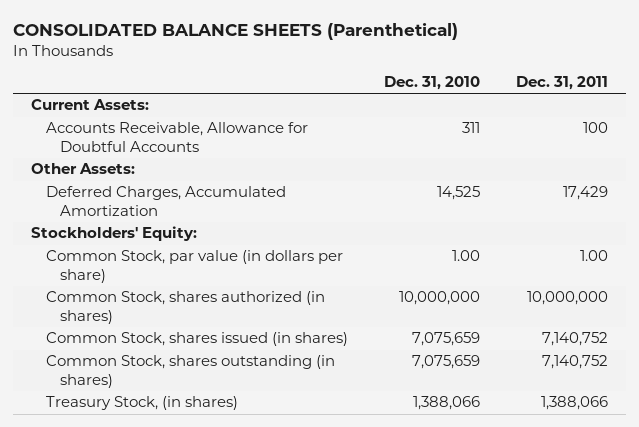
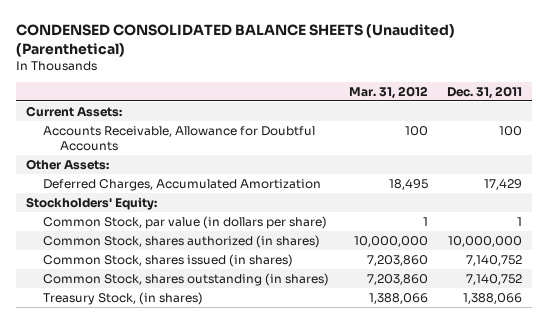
- CONSOLIDATED BALANCE SHEETS (Parenthetical)
+ CONDENSED CONSOLIDATED BALANCE SHEETS (Unaudited) (Parenthetical)
- | Dec. 31, 2010 | Dec. 31, 2011
+ | Mar. 31, 2012 | Dec. 31, 2011
- Common Stock, par value (in dollars per share) | 1.00 | 1.00
+ Common Stock, par value (in dollars per share) | 1 | 1

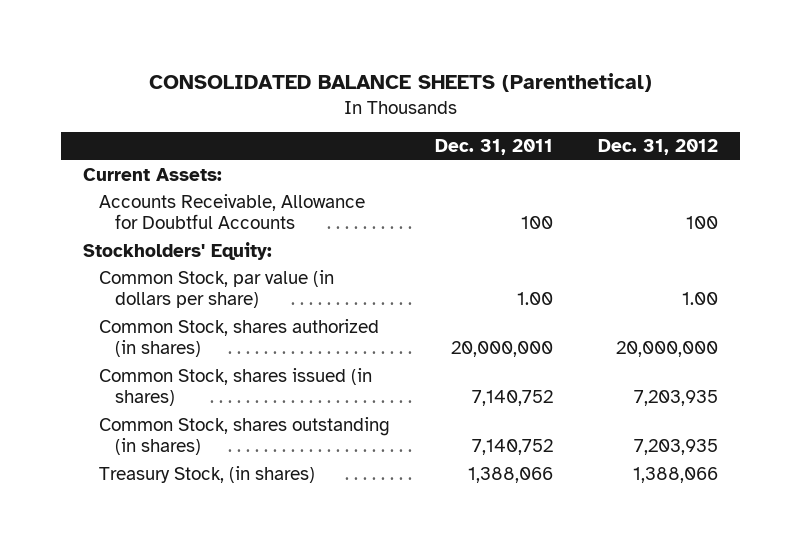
- CONDENSED CONSOLIDATED BALANCE SHEETS (Unaudited) (Parenthetical)
+ CONSOLIDATED BALANCE SHEETS (Parenthetical)
- | Mar. 31, 2012 | Dec. 31, 2011
+ | Dec. 31, 2011 | Dec. 31, 2012
- Other Assets:
- Deferred Charges, Accumulated Amortization | 18,495 | 17,429
- Common Stock, par value (in dollars per share) | 1 | 1
- Common Stock, shares authorized (in shares) | 10,000,000 | 10,000,000
+ Common Stock, par value (in dollars per share) | 1.00 | 1.00
+ Common Stock, shares authorized (in shares) | 20,000,000 | 20,000,000

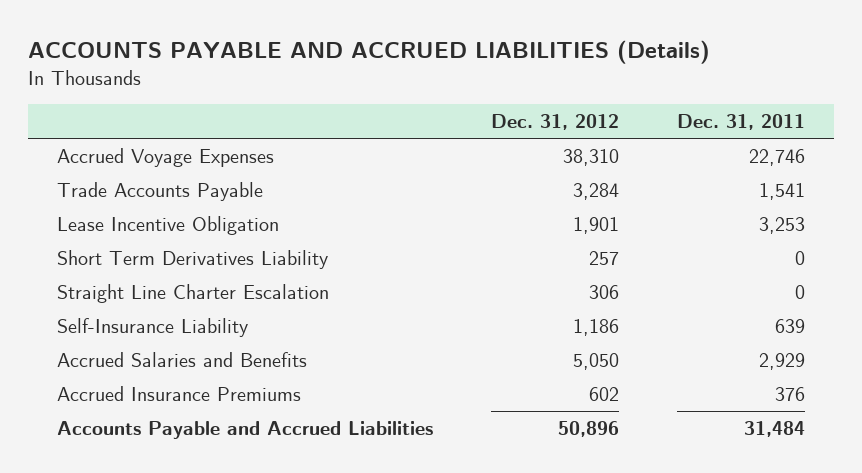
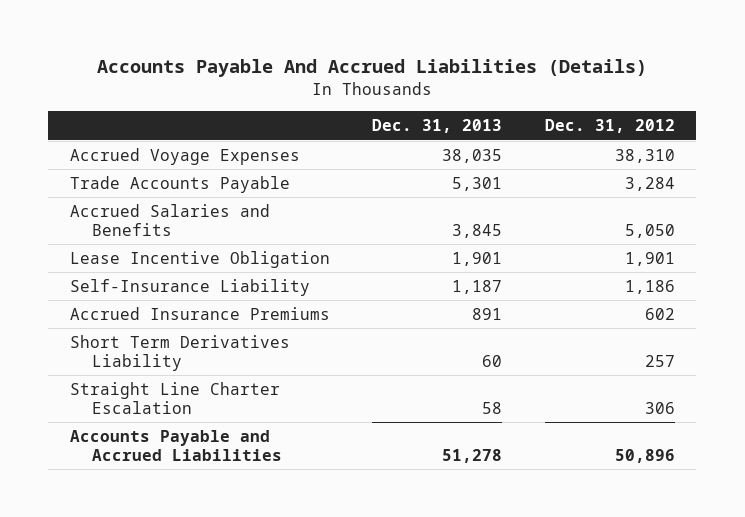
- ACCOUNTS PAYABLE AND ACCRUED LIABILITIES (Details)
+ Accounts Payable And Accrued Liabilities (Details)
- | Dec. 31, 2012 | Dec. 31, 2011
+ | Dec. 31, 2013 | Dec. 31, 2012
moved up: Accrued Salaries and Benefits | 3,845 | 5,050
moved down: Short Term Derivatives Liability | 60 | 257
moved down: Straight Line Charter Escalation | 58 | 306

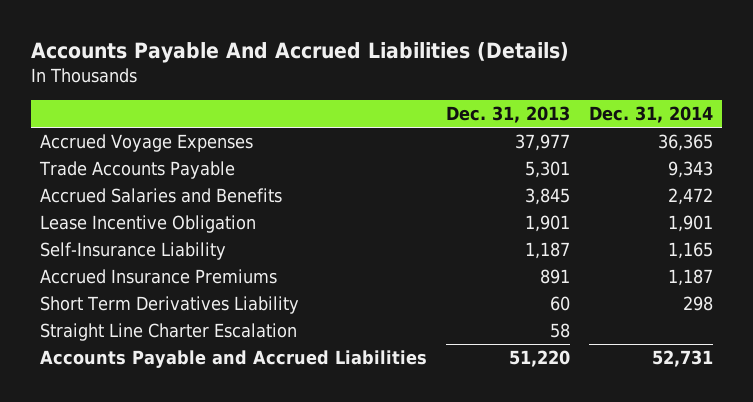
- | Dec. 31, 2013 | Dec. 31, 2012
+ | Dec. 31, 2013 | Dec. 31, 2014
- Accrued Voyage Expenses | 38,035 | 38,310
+ Accrued Voyage Expenses | 37,977 | 36,365
- Accounts Payable and Accrued Liabilities | 51,278 | 50,896
+ Accounts Payable and Accrued Liabilities | 51,220 | 52,731

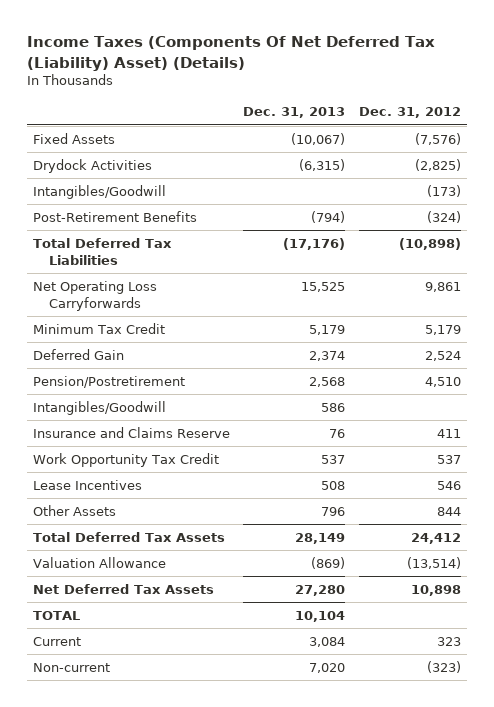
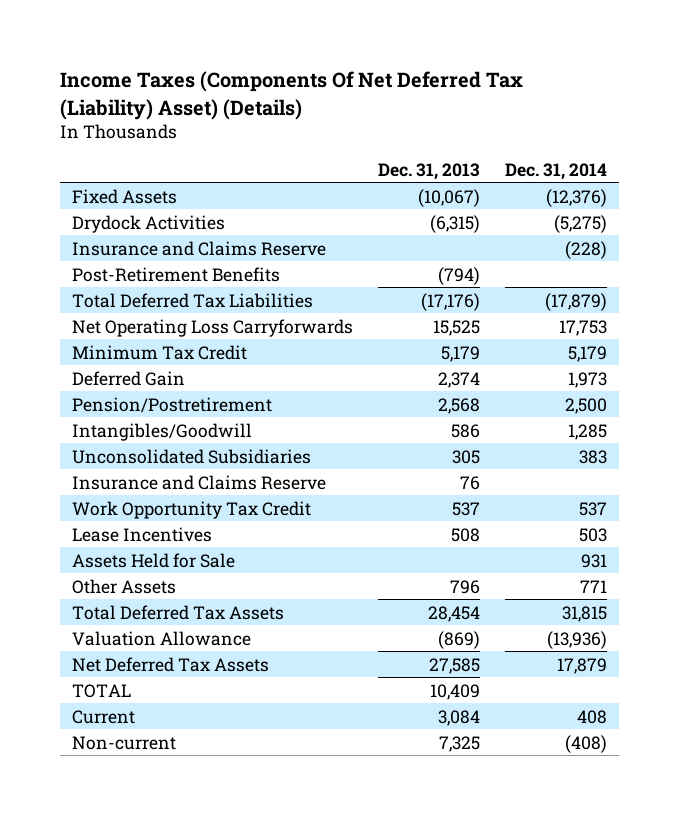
- | Dec. 31, 2013 | Dec. 31, 2012
+ | Dec. 31, 2013 | Dec. 31, 2014
- Intangibles/Goodwill | | (173)
+ Insurance and Claims Reserve | | (228)
+ Unconsolidated Subsidiaries | 305 | 383
+ Assets Held for Sale | | 931
- Total Deferred Tax Assets | 28,149 | 24,412
+ Total Deferred Tax Assets | 28,454 | 31,815
- Net Deferred Tax Assets | 27,280 | 10,898
- TOTAL | 10,104 |
+ Net Deferred Tax Assets | 27,585 | 17,879
+ TOTAL | 10,409 |
- Non-current | 7,020 | (323)
+ Non-current | 7,325 | (408)

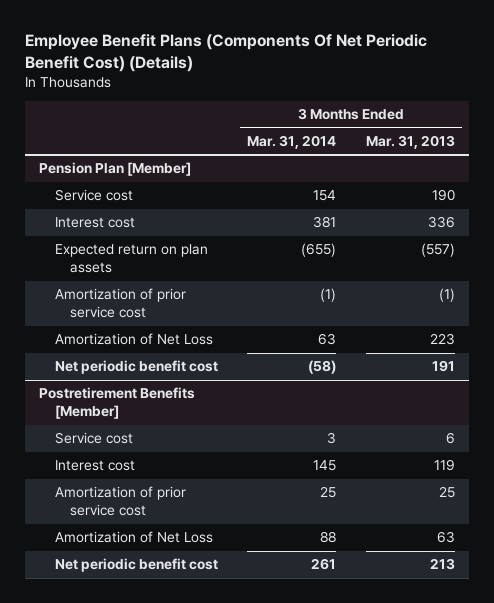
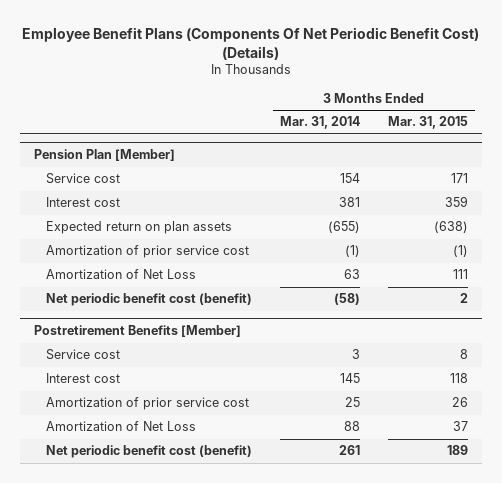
- | 3 Months Ended Mar. 31, 2014 | 3 Months Ended Mar. 31, 2013
+ | 3 Months Ended Mar. 31, 2014 | 3 Months Ended Mar. 31, 2015
@ Pension Plan [Member]
- Net periodic benefit cost | (58) | 191
+ Net periodic benefit cost (benefit) | (58) | 2
@ Postretirement Benefits [Member]
- Net periodic benefit cost | 261 | 213
+ Net periodic benefit cost (benefit) | 261 | 189

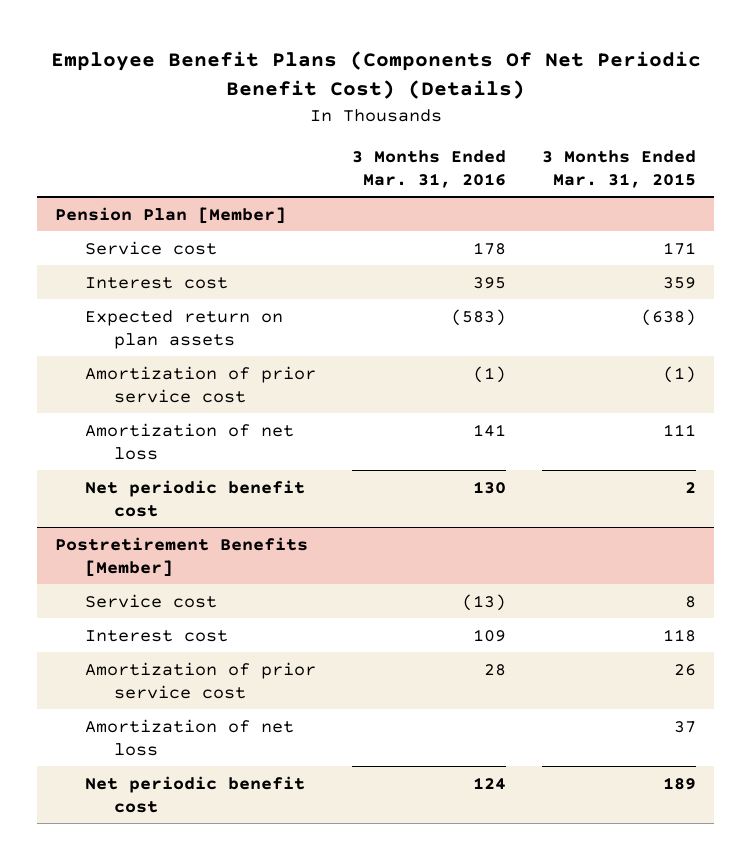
- | 3 Months Ended Mar. 31, 2014 | 3 Months Ended Mar. 31, 2015
+ | 3 Months Ended Mar. 31, 2016 | 3 Months Ended Mar. 31, 2015
@ Pension Plan [Member]
- Amortization of Net Loss | 63 | 111
- Net periodic benefit cost (benefit) | (58) | 2
+ Amortization of net loss | 141 | 111
+ Net periodic benefit cost | 130 | 2
@ Postretirement Benefits [Member]
- Amortization of Net Loss | 88 | 37
- Net periodic benefit cost (benefit) | 261 | 189
+ Amortization of net loss | | 37
+ Net periodic benefit cost | 124 | 189

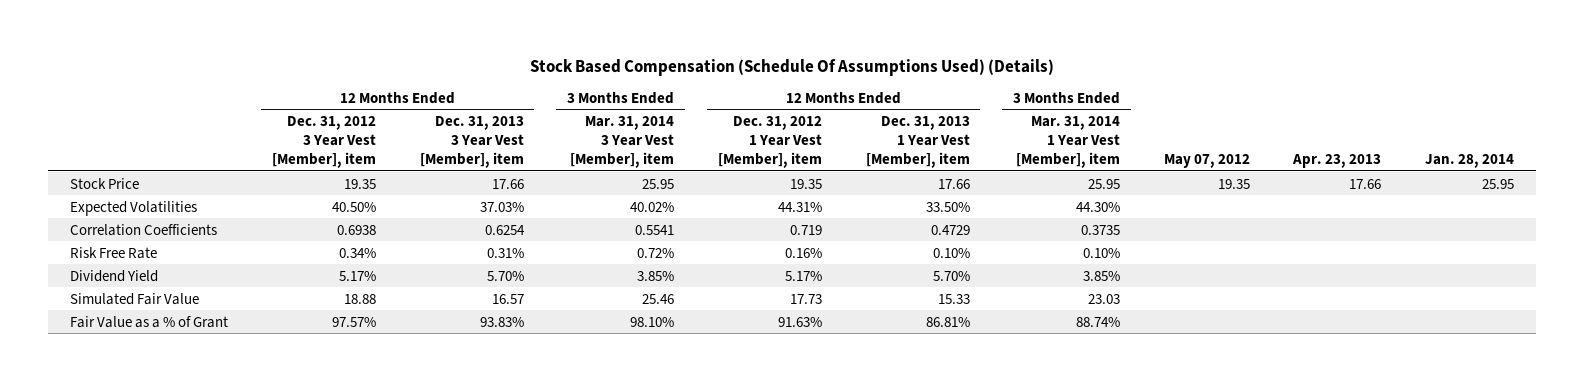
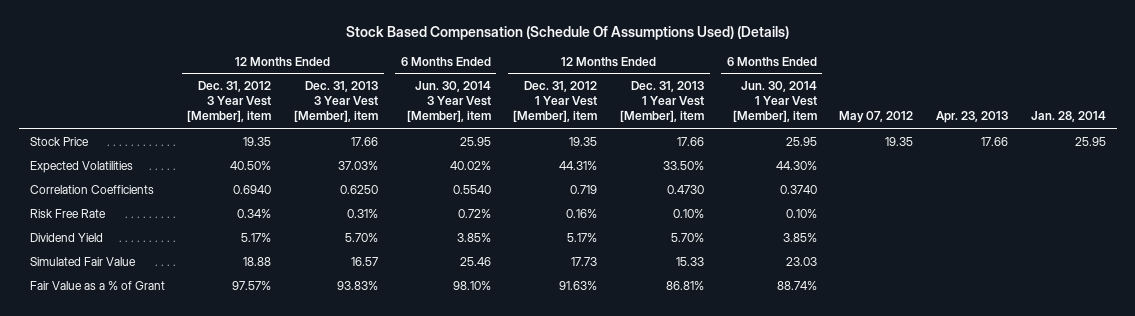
- | 12 Months Ended Dec. 31, 2012 3 Year Vest [Member], item | 12 Months Ended Dec. 31, 2013 3 Year Vest [Member], item | 3 Months Ended Mar. 31, 2014 3 Year Vest [Member], item | 12 Months Ended Dec. 31, 2012 1 Year Vest [Member], item | 12 Months Ended Dec. 31, 2013 1 Year Vest [Member], item | 3 Months Ended Mar. 31, 2014 1 Year Vest [Member], item | May 07, 2012 | Apr. 23, 2013 | Jan. 28, 2014
+ | 12 Months Ended Dec. 31, 2012 3 Year Vest [Member], item | 12 Months Ended Dec. 31, 2013 3 Year Vest [Member], item | 6 Months Ended Jun. 30, 2014 3 Year Vest [Member], item | 12 Months Ended Dec. 31, 2012 1 Year Vest [Member], item | 12 Months Ended Dec. 31, 2013 1 Year Vest [Member], item | 6 Months Ended Jun. 30, 2014 1 Year Vest [Member], item | May 07, 2012 | Apr. 23, 2013 | Jan. 28, 2014
- Correlation Coefficients | 0.6938 | 0.6254 | 0.5541 | 0.719 | 0.4729 | 0.3735 | | |
+ Correlation Coefficients | 0.6940 | 0.6250 | 0.5540 | 0.719 | 0.4730 | 0.3740 | | |

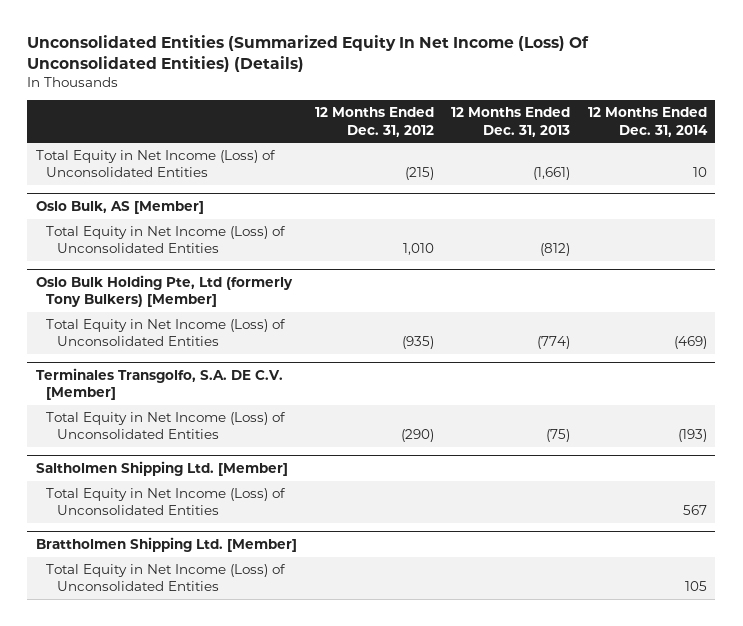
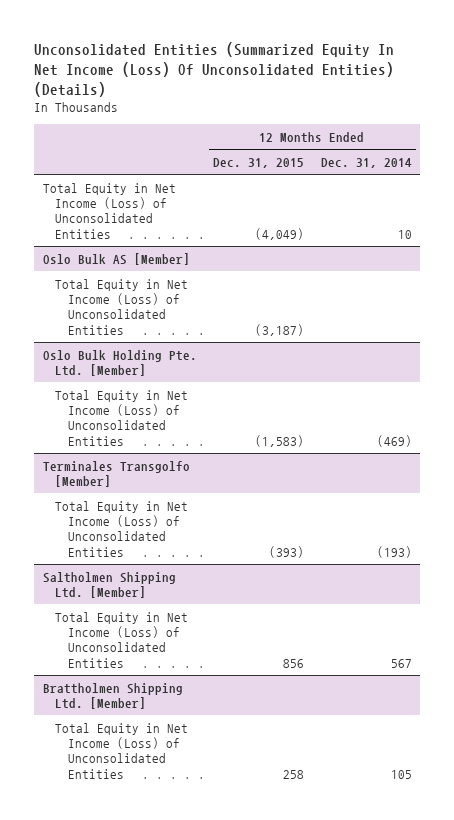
- | 12 Months Ended Dec. 31, 2012 | 12 Months Ended Dec. 31, 2013 | 12 Months Ended Dec. 31, 2014
+ | 12 Months Ended Dec. 31, 2015 | 12 Months Ended Dec. 31, 2014
- Oslo Bulk, AS [Member]
+ Oslo Bulk AS [Member]
- Oslo Bulk Holding Pte, Ltd (formerly Tony Bulkers) [Member]
+ Oslo Bulk Holding Pte. Ltd. [Member]
- Terminales Transgolfo, S.A. DE C.V. [Member]
+ Terminales Transgolfo [Member]

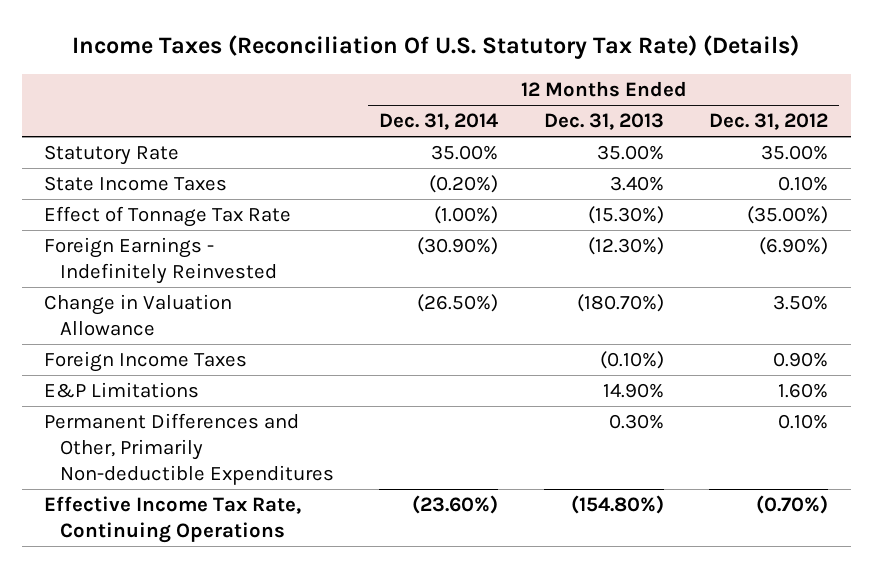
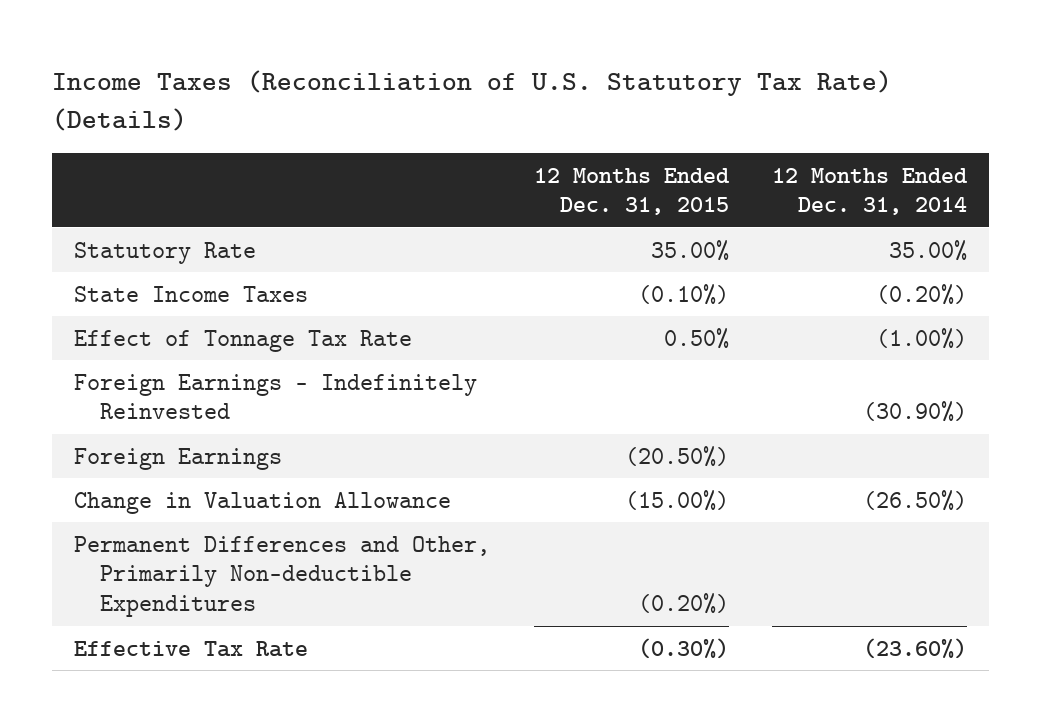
- Income Taxes (Reconciliation Of U.S. Statutory Tax Rate) (Details)
+ Income Taxes (Reconciliation of U.S. Statutory Tax Rate) (Details)
- | 12 Months Ended Dec. 31, 2014 | 12 Months Ended Dec. 31, 2013 | 12 Months Ended Dec. 31, 2012
+ | 12 Months Ended Dec. 31, 2015 | 12 Months Ended Dec. 31, 2014
+ Foreign Earnings | (20.50%) |
- Foreign Income Taxes | | (0.10%) | 0.90%
- E&P Limitations | | 14.90% | 1.60%
- Effective Income Tax Rate, Continuing Operations | (23.60%) | (154.80%) | (0.70%)
+ Effective Tax Rate | (0.30%) | (23.60%)

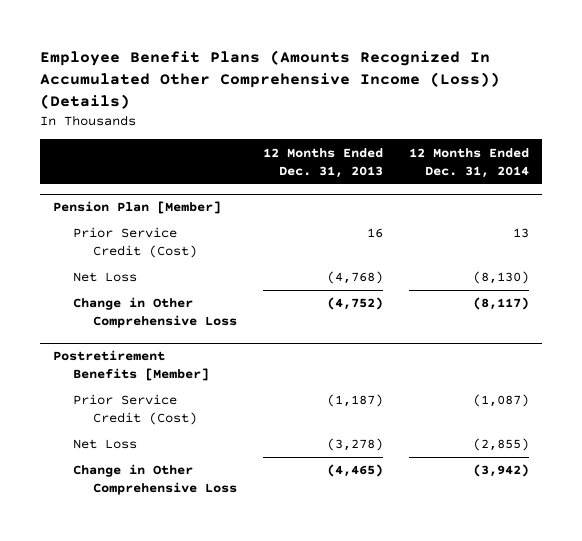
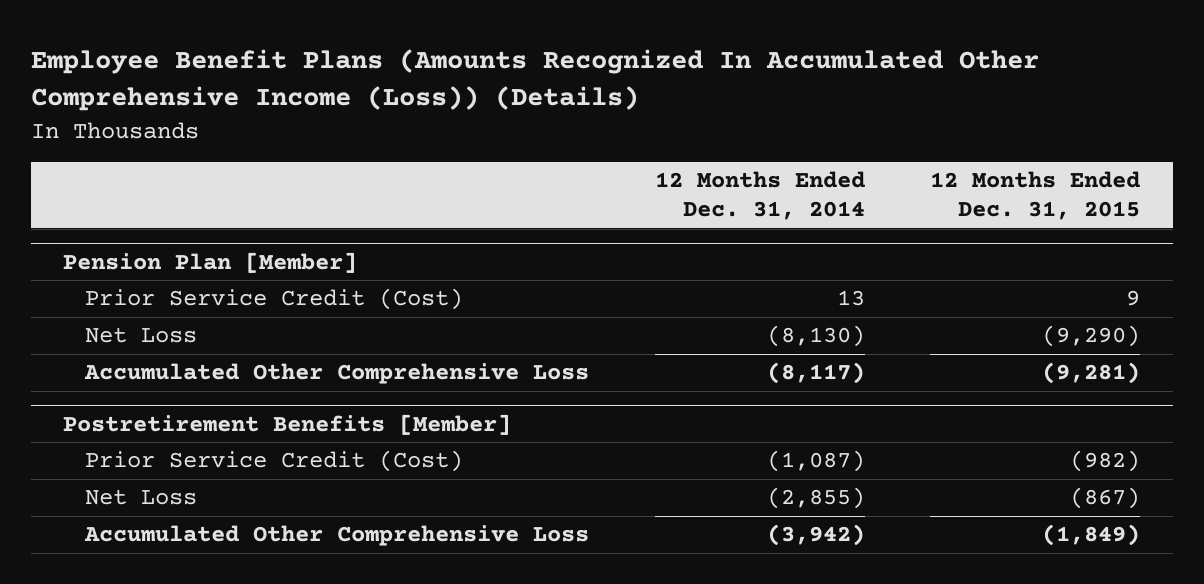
- | 12 Months Ended Dec. 31, 2013 | 12 Months Ended Dec. 31, 2014
+ | 12 Months Ended Dec. 31, 2014 | 12 Months Ended Dec. 31, 2015
@ Pension Plan [Member]
- Change in Other Comprehensive Loss | (4,752) | (8,117)
+ Accumulated Other Comprehensive Loss | (8,117) | (9,281)
@ Postretirement Benefits [Member]
- Change in Other Comprehensive Loss | (4,465) | (3,942)
+ Accumulated Other Comprehensive Loss | (3,942) | (1,849)

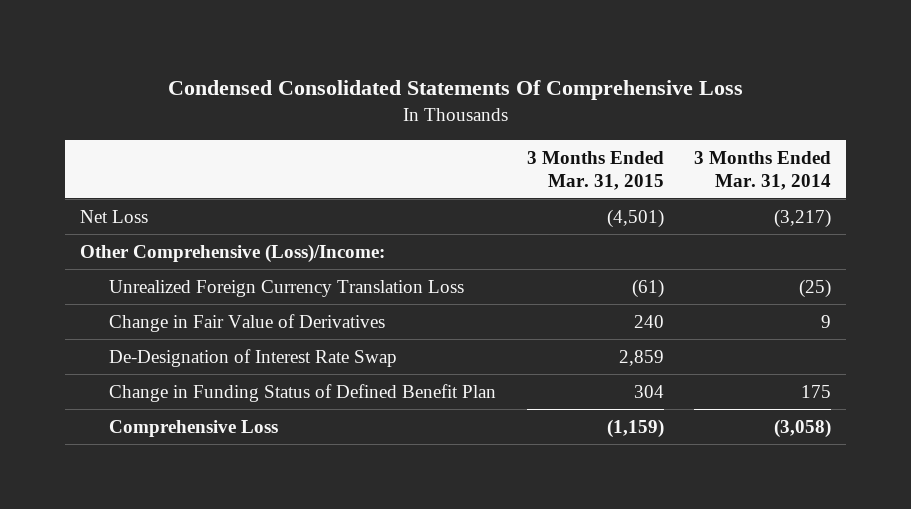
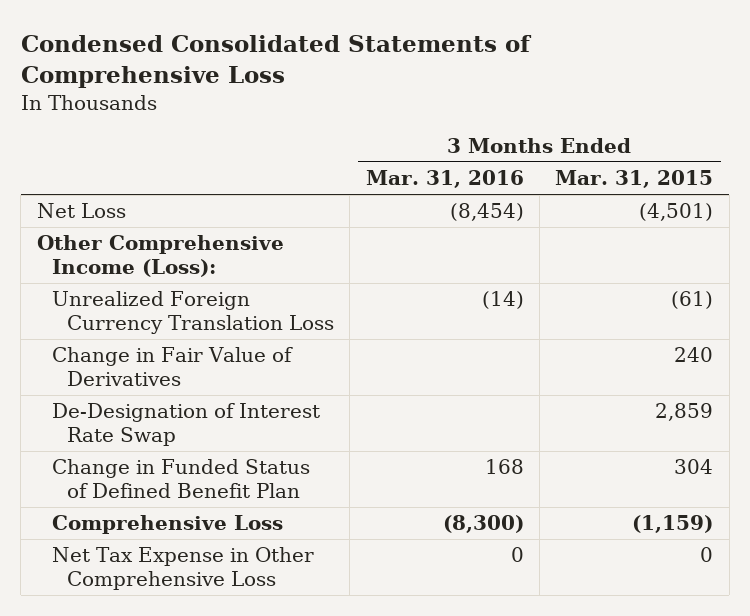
- Condensed Consolidated Statements Of Comprehensive Loss
+ Condensed Consolidated Statements of Comprehensive Loss
- | 3 Months Ended Mar. 31, 2015 | 3 Months Ended Mar. 31, 2014
+ | 3 Months Ended Mar. 31, 2016 | 3 Months Ended Mar. 31, 2015
- Other Comprehensive (Loss)/Income:
+ Other Comprehensive Income (Loss):
- Change in Funding Status of Defined Benefit Plan | 304 | 175
+ Change in Funded Status of Defined Benefit Plan | 168 | 304
+ Net Tax Expense in Other Comprehensive Loss | 0 | 0

